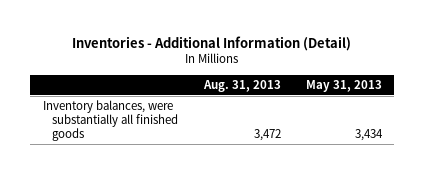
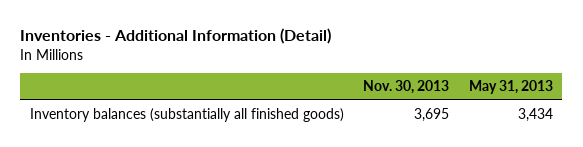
- | Aug. 31, 2013 | May 31, 2013
+ | Nov. 30, 2013 | May 31, 2013
- Inventory balances, were substantially all finished goods | 3,472 | 3,434
+ Inventory balances (substantially all finished goods) | 3,695 | 3,434

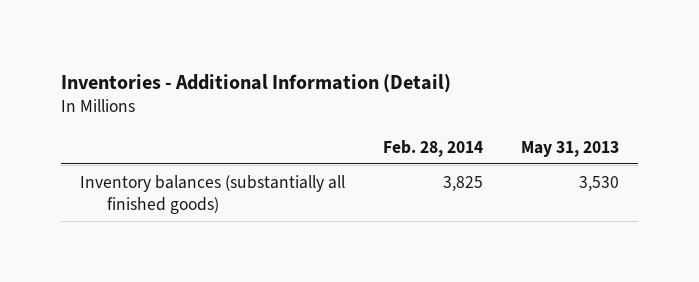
- | Nov. 30, 2013 | May 31, 2013
+ | Feb. 28, 2014 | May 31, 2013
- Inventory balances (substantially all finished goods) | 3,695 | 3,434
+ Inventory balances (substantially all finished goods) | 3,825 | 3,530

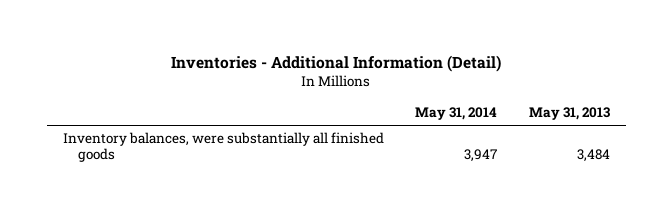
- | Feb. 28, 2014 | May 31, 2013
+ | May 31, 2014 | May 31, 2013
- Inventory balances (substantially all finished goods) | 3,825 | 3,530
+ Inventory balances, were substantially all finished goods | 3,947 | 3,484

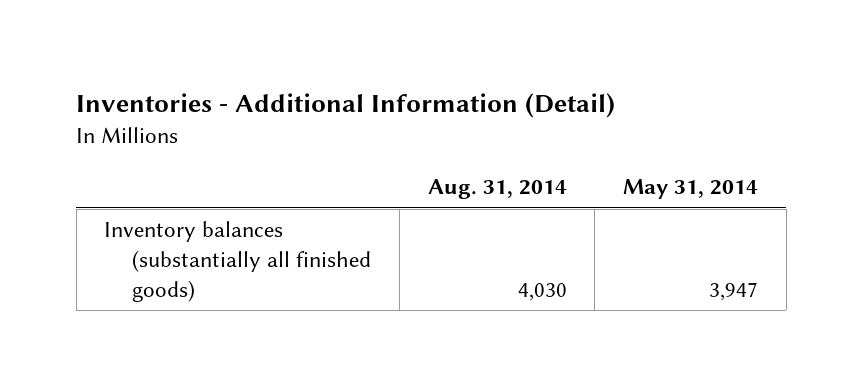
- | May 31, 2014 | May 31, 2013
+ | Aug. 31, 2014 | May 31, 2014
- Inventory balances, were substantially all finished goods | 3,947 | 3,484
+ Inventory balances (substantially all finished goods) | 4,030 | 3,947

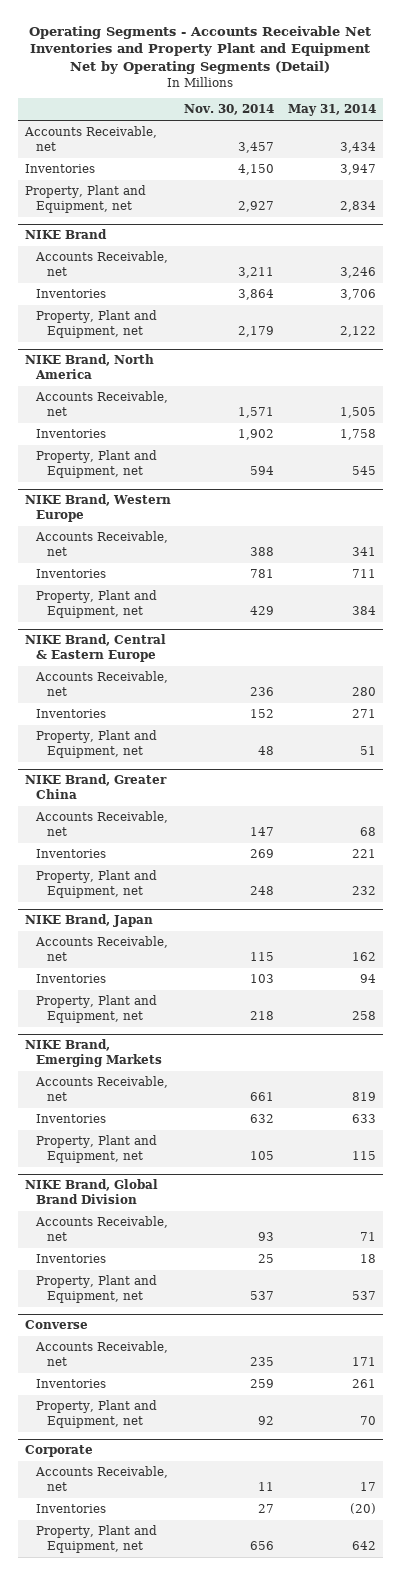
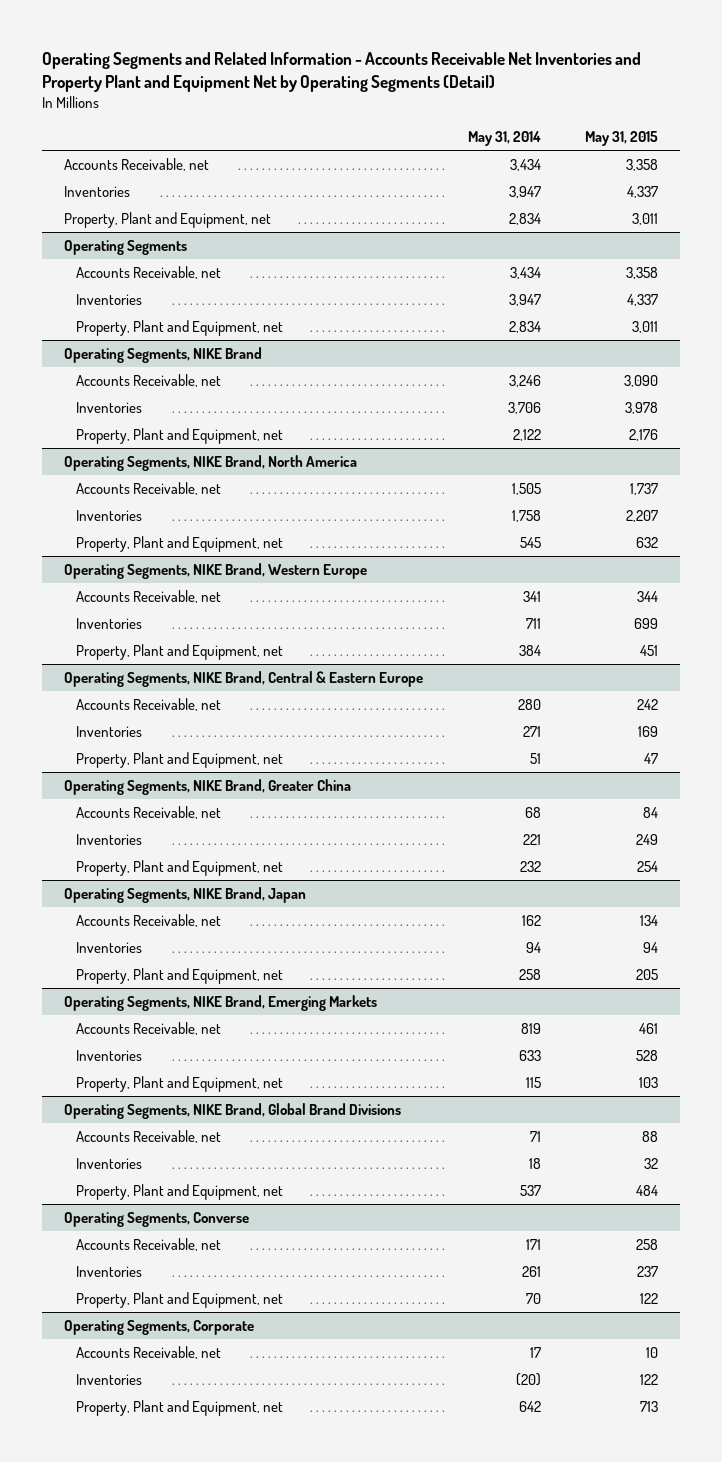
- Operating Segments - Accounts Receivable Net Inventories and Property Plant and Equipment Net by Operating Segments (Detail)
+ Operating Segments and Related Information - Accounts Receivable Net Inventories and Property Plant and Equipment Net by Operating Segments (Detail)
- | Nov. 30, 2014 | May 31, 2014
+ | May 31, 2014 | May 31, 2015
- NIKE Brand
+ Operating Segments
+ Accounts Receivable, net | 3,434 | 3,358
+ Inventories | 3,947 | 4,337
+ Property, Plant and Equipment, net | 2,834 | 3,011
+ Operating Segments, NIKE Brand
- NIKE Brand, North America
+ Operating Segments, NIKE Brand, North America
- NIKE Brand, Western Europe
+ Operating Segments, NIKE Brand, Western Europe
- NIKE Brand, Central & Eastern Europe
+ Operating Segments, NIKE Brand, Central & Eastern Europe
- NIKE Brand, Greater China
+ Operating Segments, NIKE Brand, Greater China
- NIKE Brand, Japan
+ Operating Segments, NIKE Brand, Japan
- NIKE Brand, Emerging Markets
+ Operating Segments, NIKE Brand, Emerging Markets
- NIKE Brand, Global Brand Division
+ Operating Segments, NIKE Brand, Global Brand Divisions
- Converse
+ Operating Segments, Converse
- Corporate
+ Operating Segments, Corporate

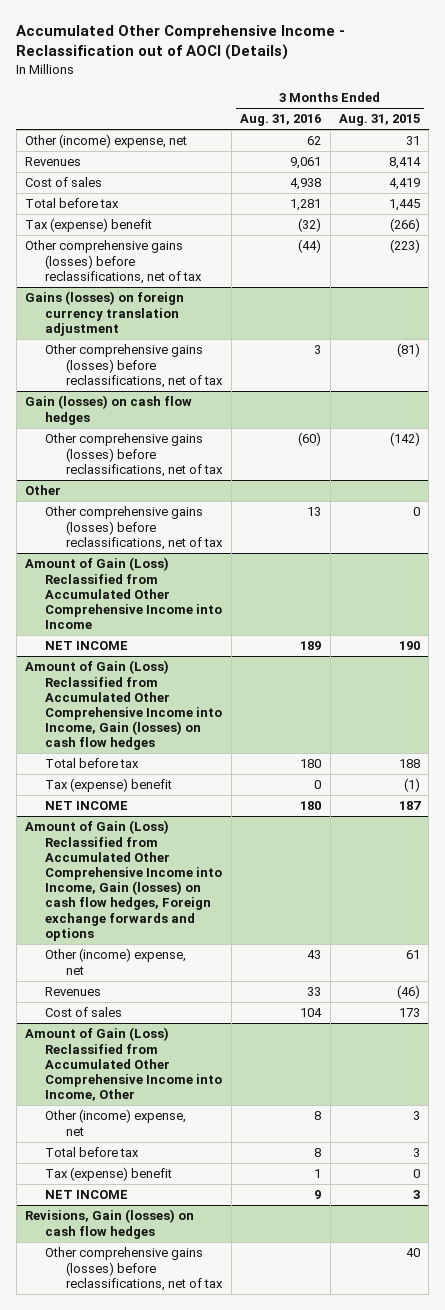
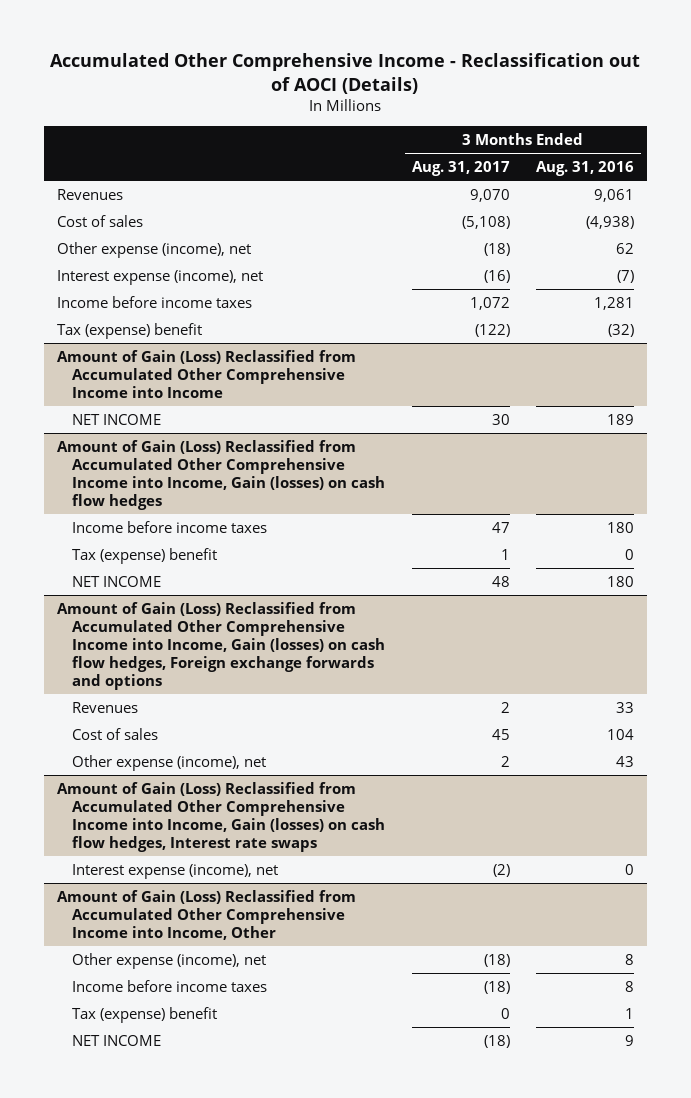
- | 3 Months Ended Aug. 31, 2016 | 3 Months Ended Aug. 31, 2015
+ | 3 Months Ended Aug. 31, 2017 | 3 Months Ended Aug. 31, 2016
- Other (income) expense, net | 62 | 31
- Cost of sales | 4,938 | 4,419
- Total before tax | 1,281 | 1,445
+ Cost of sales | (5,108) | (4,938)
+ Other expense (income), net | (18) | 62
+ Interest expense (income), net | (16) | (7)
+ Income before income taxes | 1,072 | 1,281
- Other comprehensive gains (losses) before reclassifications, net of tax | (44) | (223)
- Gains (losses) on foreign currency translation adjustment
- Other comprehensive gains (losses) before reclassifications, net of tax | 3 | (81)
- Gain (losses) on cash flow hedges
- Other comprehensive gains (losses) before reclassifications, net of tax | (60) | (142)
- Other
- Other comprehensive gains (losses) before reclassifications, net of tax | 13 | 0
@ Amount of Gain (Loss) Reclassified from Accumulated Other Comprehensive Income into Income, Gain (losses) on cash flow hedges
- Total before tax | 180 | 188
+ Income before income taxes | 47 | 180
@ Amount of Gain (Loss) Reclassified from Accumulated Other Comprehensive Income into Income, Gain (losses) on cash flow hedges, Foreign exchange forwards and options
- Other (income) expense, net | 43 | 61
+ Other expense (income), net | 2 | 43
+ Amount of Gain (Loss) Reclassified from Accumulated Other Comprehensive Income into Income, Gain (losses) on cash flow hedges, Interest rate swaps
+ Interest expense (income), net | (2) | 0
@ Amount of Gain (Loss) Reclassified from Accumulated Other Comprehensive Income into Income, Other
- Other (income) expense, net | 8 | 3
- Total before tax | 8 | 3
+ Other expense (income), net | (18) | 8
+ Income before income taxes | (18) | 8
- Revisions, Gain (losses) on cash flow hedges
- Other comprehensive gains (losses) before reclassifications, net of tax | | 40

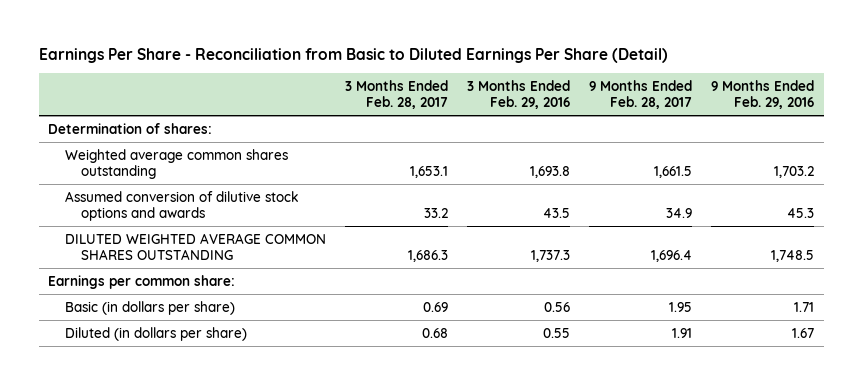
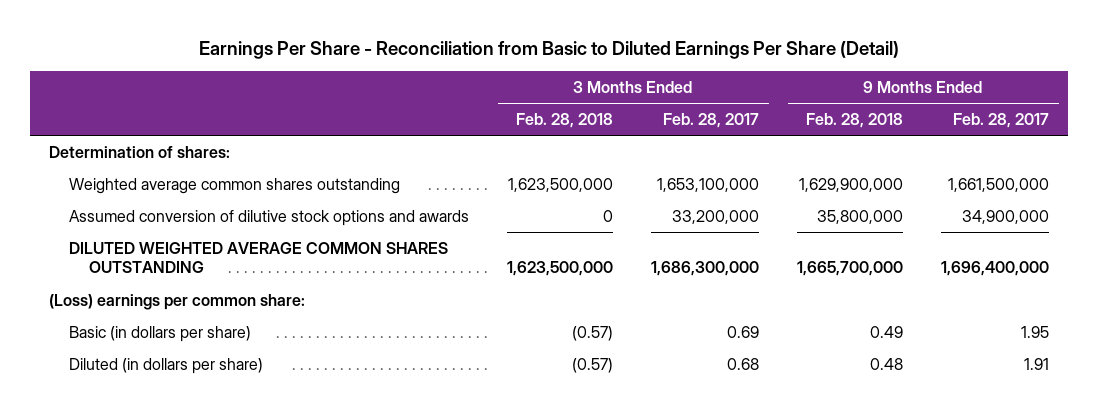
- | 3 Months Ended Feb. 28, 2017 | 3 Months Ended Feb. 29, 2016 | 9 Months Ended Feb. 28, 2017 | 9 Months Ended Feb. 29, 2016
+ | 3 Months Ended Feb. 28, 2018 | 3 Months Ended Feb. 28, 2017 | 9 Months Ended Feb. 28, 2018 | 9 Months Ended Feb. 28, 2017
- Weighted average common shares outstanding | 1,653.1 | 1,693.8 | 1,661.5 | 1,703.2
- Assumed conversion of dilutive stock options and awards | 33.2 | 43.5 | 34.9 | 45.3
- DILUTED WEIGHTED AVERAGE COMMON SHARES OUTSTANDING | 1,686.3 | 1,737.3 | 1,696.4 | 1,748.5
- Earnings per common share:
+ Weighted average common shares outstanding | 1,623,500,000 | 1,653,100,000 | 1,629,900,000 | 1,661,500,000
+ Assumed conversion of dilutive stock options and awards | 0 | 33,200,000 | 35,800,000 | 34,900,000
+ DILUTED WEIGHTED AVERAGE COMMON SHARES OUTSTANDING | 1,623,500,000 | 1,686,300,000 | 1,665,700,000 | 1,696,400,000
+ (Loss) earnings per common share:

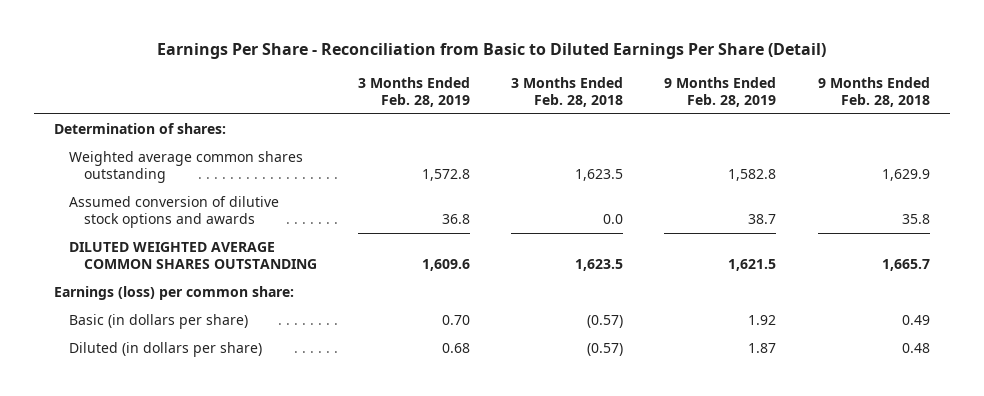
- | 3 Months Ended Feb. 28, 2018 | 3 Months Ended Feb. 28, 2017 | 9 Months Ended Feb. 28, 2018 | 9 Months Ended Feb. 28, 2017
+ | 3 Months Ended Feb. 28, 2019 | 3 Months Ended Feb. 28, 2018 | 9 Months Ended Feb. 28, 2019 | 9 Months Ended Feb. 28, 2018
- Weighted average common shares outstanding | 1,623,500,000 | 1,653,100,000 | 1,629,900,000 | 1,661,500,000
- Assumed conversion of dilutive stock options and awards | 0 | 33,200,000 | 35,800,000 | 34,900,000
- DILUTED WEIGHTED AVERAGE COMMON SHARES OUTSTANDING | 1,623,500,000 | 1,686,300,000 | 1,665,700,000 | 1,696,400,000
- (Loss) earnings per common share:
+ Weighted average common shares outstanding | 1,572.8 | 1,623.5 | 1,582.8 | 1,629.9
+ Assumed conversion of dilutive stock options and awards | 36.8 | 0.0 | 38.7 | 35.8
+ DILUTED WEIGHTED AVERAGE COMMON SHARES OUTSTANDING | 1,609.6 | 1,623.5 | 1,621.5 | 1,665.7
+ Earnings (loss) per common share:

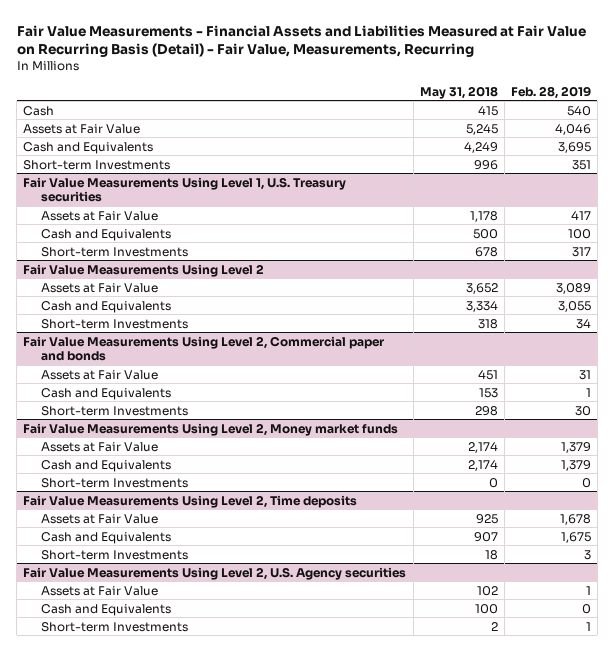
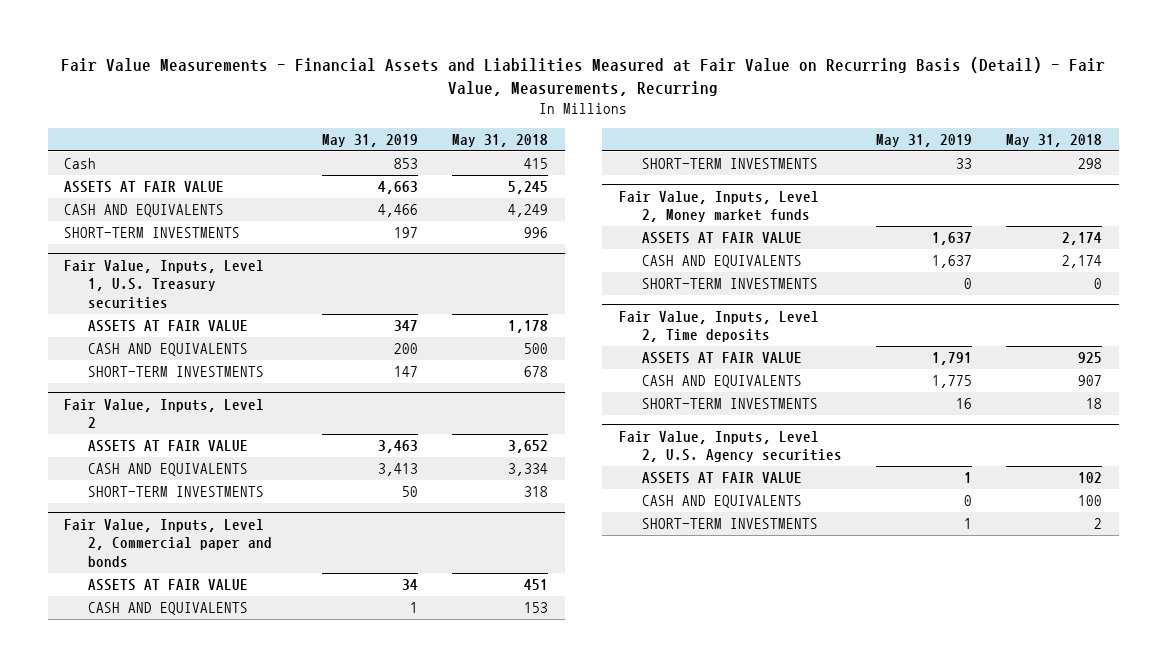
- | May 31, 2018 | Feb. 28, 2019
+ | May 31, 2019 | May 31, 2018
- Assets at Fair Value | 5,245 | 4,046
- Cash and Equivalents | 4,249 | 3,695
- Short-term Investments | 996 | 351
- Fair Value Measurements Using Level 1, U.S. Treasury securities
- Assets at Fair Value | 1,178 | 417
- Cash and Equivalents | 500 | 100
- Short-term Investments | 678 | 317
- Fair Value Measurements Using Level 2
- Assets at Fair Value | 3,652 | 3,089
- Cash and Equivalents | 3,334 | 3,055
- Short-term Investments | 318 | 34
- Fair Value Measurements Using Level 2, Commercial paper and bonds
- Assets at Fair Value | 451 | 31
- Cash and Equivalents | 153 | 1
- Short-term Investments | 298 | 30
- Fair Value Measurements Using Level 2, Money market funds
- Assets at Fair Value | 2,174 | 1,379
- Cash and Equivalents | 2,174 | 1,379
- Short-term Investments | 0 | 0
- Fair Value Measurements Using Level 2, Time deposits
- Assets at Fair Value | 925 | 1,678
- Cash and Equivalents | 907 | 1,675
- Short-term Investments | 18 | 3
- Fair Value Measurements Using Level 2, U.S. Agency securities
- Assets at Fair Value | 102 | 1
- Cash and Equivalents | 100 | 0
- Short-term Investments | 2 | 1
+ ASSETS AT FAIR VALUE | 4,663 | 5,245
+ CASH AND EQUIVALENTS | 4,466 | 4,249
+ SHORT-TERM INVESTMENTS | 197 | 996
+ Fair Value, Inputs, Level 1, U.S. Treasury securities
+ ASSETS AT FAIR VALUE | 347 | 1,178
+ CASH AND EQUIVALENTS | 200 | 500
+ SHORT-TERM INVESTMENTS | 147 | 678
+ Fair Value, Inputs, Level 2
+ ASSETS AT FAIR VALUE | 3,463 | 3,652
+ CASH AND EQUIVALENTS | 3,413 | 3,334
+ SHORT-TERM INVESTMENTS | 50 | 318
+ Fair Value, Inputs, Level 2, Commercial paper and bonds
+ ASSETS AT FAIR VALUE | 34 | 451
+ CASH AND EQUIVALENTS | 1 | 153
+ SHORT-TERM INVESTMENTS | 33 | 298
+ Fair Value, Inputs, Level 2, Money market funds
+ ASSETS AT FAIR VALUE | 1,637 | 2,174
+ CASH AND EQUIVALENTS | 1,637 | 2,174
+ SHORT-TERM INVESTMENTS | 0 | 0
+ Fair Value, Inputs, Level 2, Time deposits
+ ASSETS AT FAIR VALUE | 1,791 | 925
+ CASH AND EQUIVALENTS | 1,775 | 907
+ SHORT-TERM INVESTMENTS | 16 | 18
+ Fair Value, Inputs, Level 2, U.S. Agency securities
+ ASSETS AT FAIR VALUE | 1 | 102
+ CASH AND EQUIVALENTS | 0 | 100
+ SHORT-TERM INVESTMENTS | 1 | 2

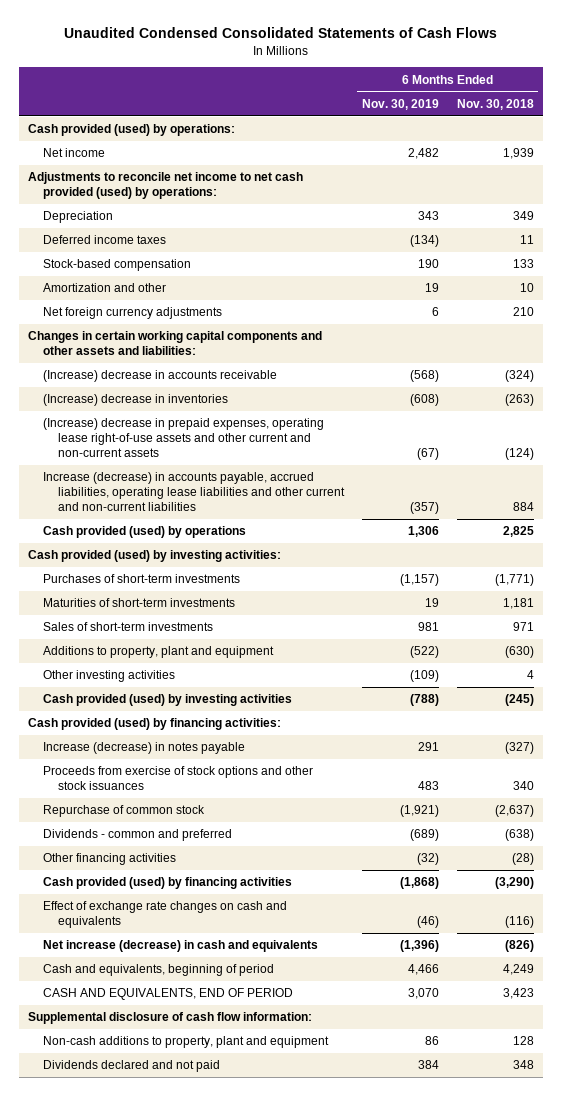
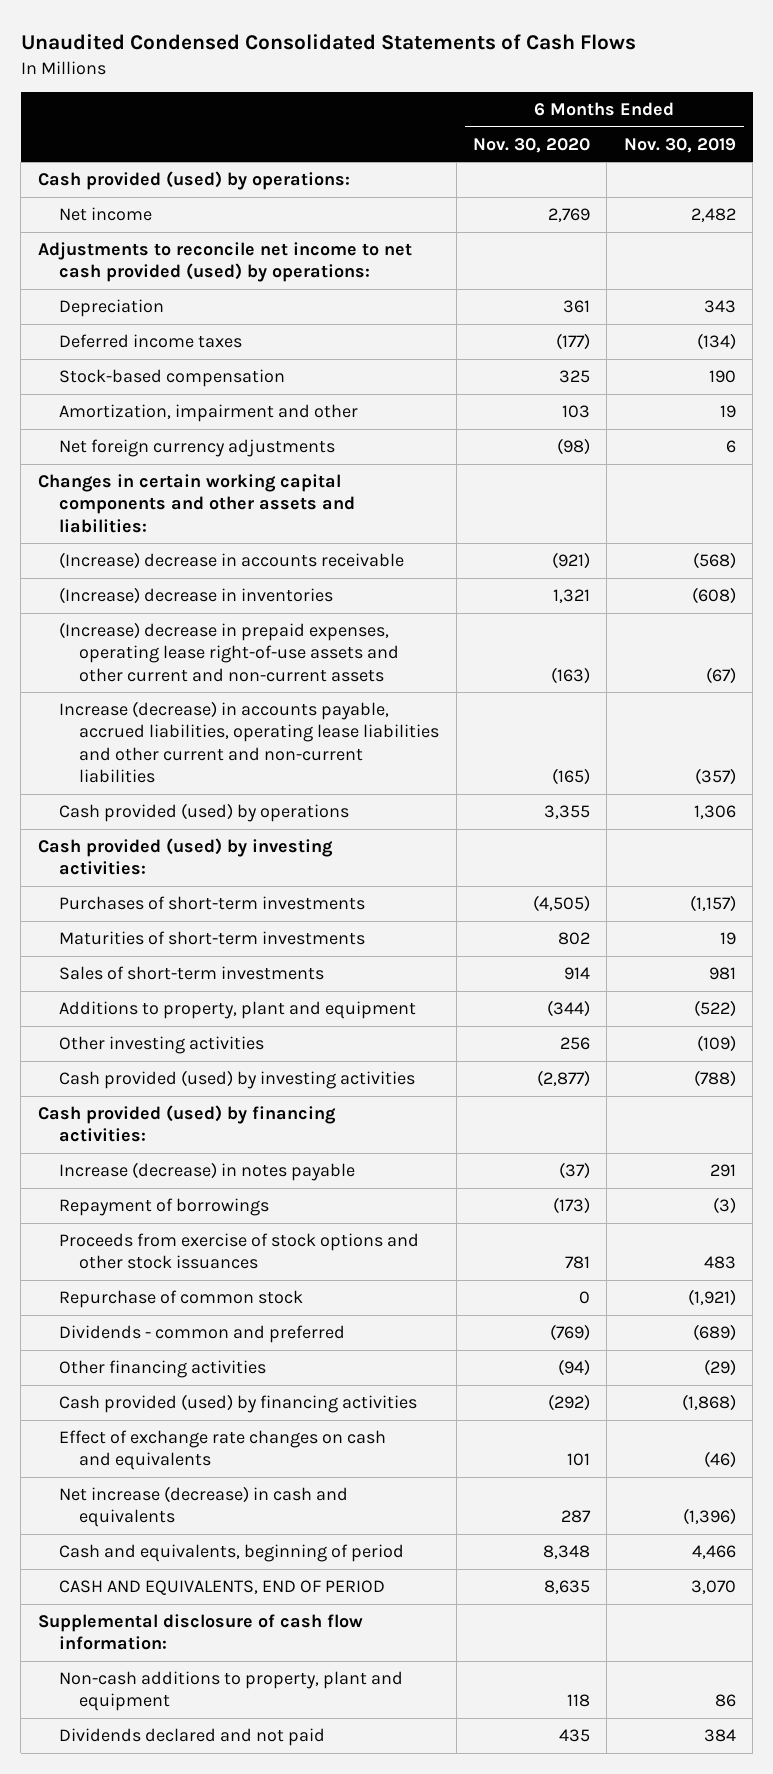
- | 6 Months Ended Nov. 30, 2019 | 6 Months Ended Nov. 30, 2018
+ | 6 Months Ended Nov. 30, 2020 | 6 Months Ended Nov. 30, 2019
- Amortization and other | 19 | 10
+ Amortization, impairment and other | 103 | 19
+ Repayment of borrowings | (173) | (3)
- Other financing activities | (32) | (28)
+ Other financing activities | (94) | (29)

